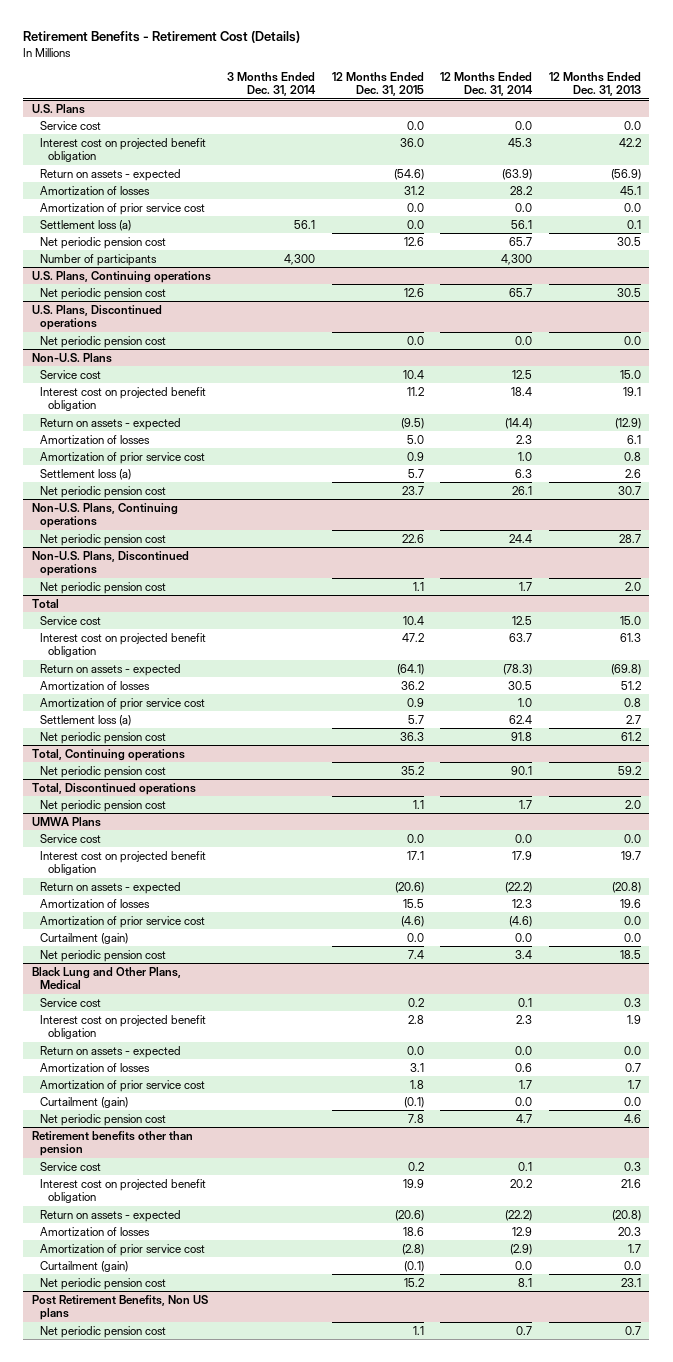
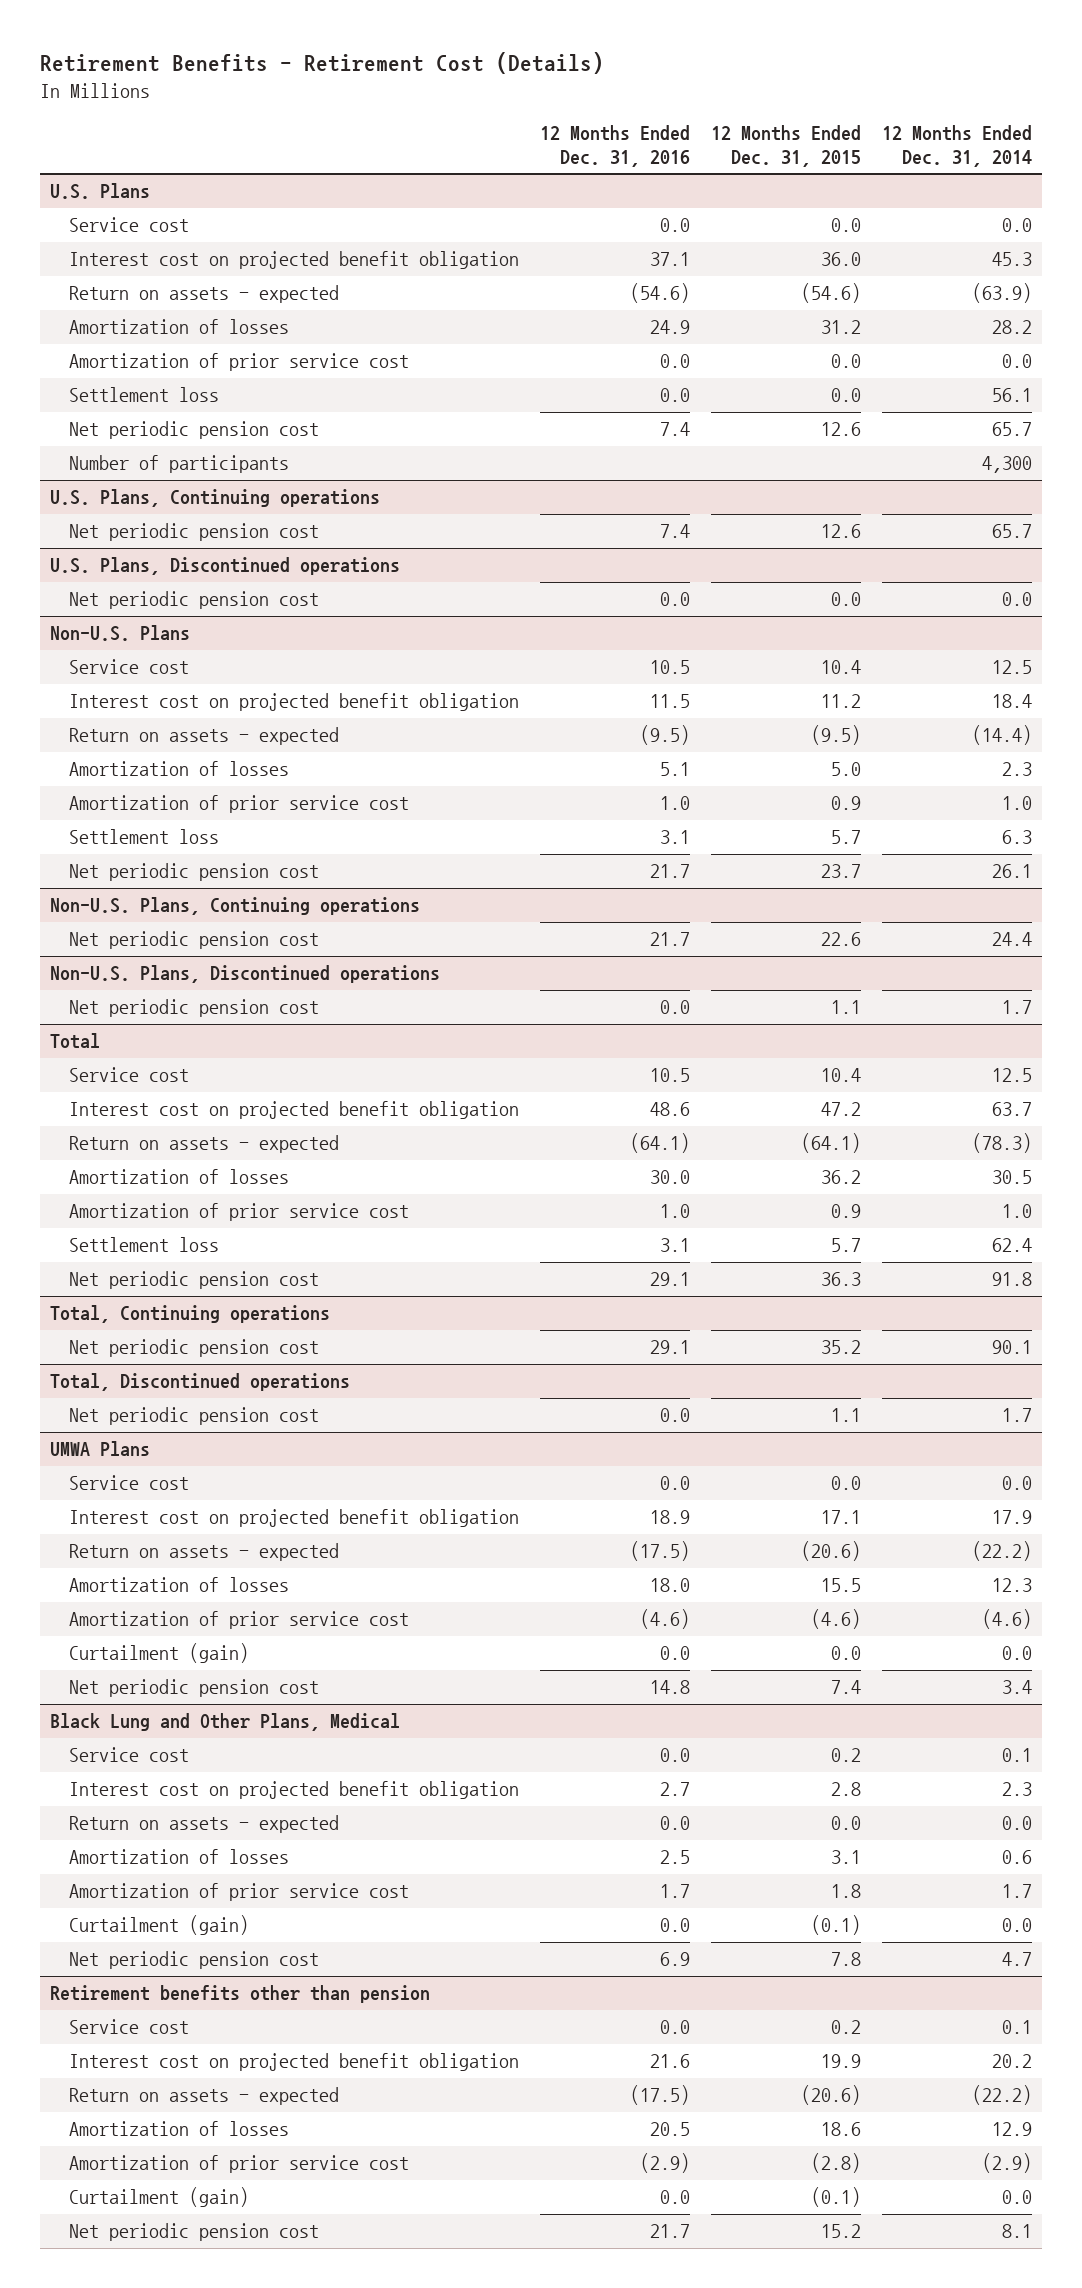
- | 3 Months Ended Dec. 31, 2014 | 12 Months Ended Dec. 31, 2015 | 12 Months Ended Dec. 31, 2014 | 12 Months Ended Dec. 31, 2013
+ | 12 Months Ended Dec. 31, 2016 | 12 Months Ended Dec. 31, 2015 | 12 Months Ended Dec. 31, 2014
@ U.S. Plans
- Settlement loss (a) | 56.1 | 0.0 | 56.1 | 0.1
+ Settlement loss | 0.0 | 0.0 | 56.1
@ Non-U.S. Plans
- Settlement loss (a) | | 5.7 | 6.3 | 2.6
+ Settlement loss | 3.1 | 5.7 | 6.3
@ Total
- Settlement loss (a) | | 5.7 | 62.4 | 2.7
+ Settlement loss | 3.1 | 5.7 | 62.4
- Post Retirement Benefits, Non US plans
- Net periodic pension cost | | 1.1 | 0.7 | 0.7

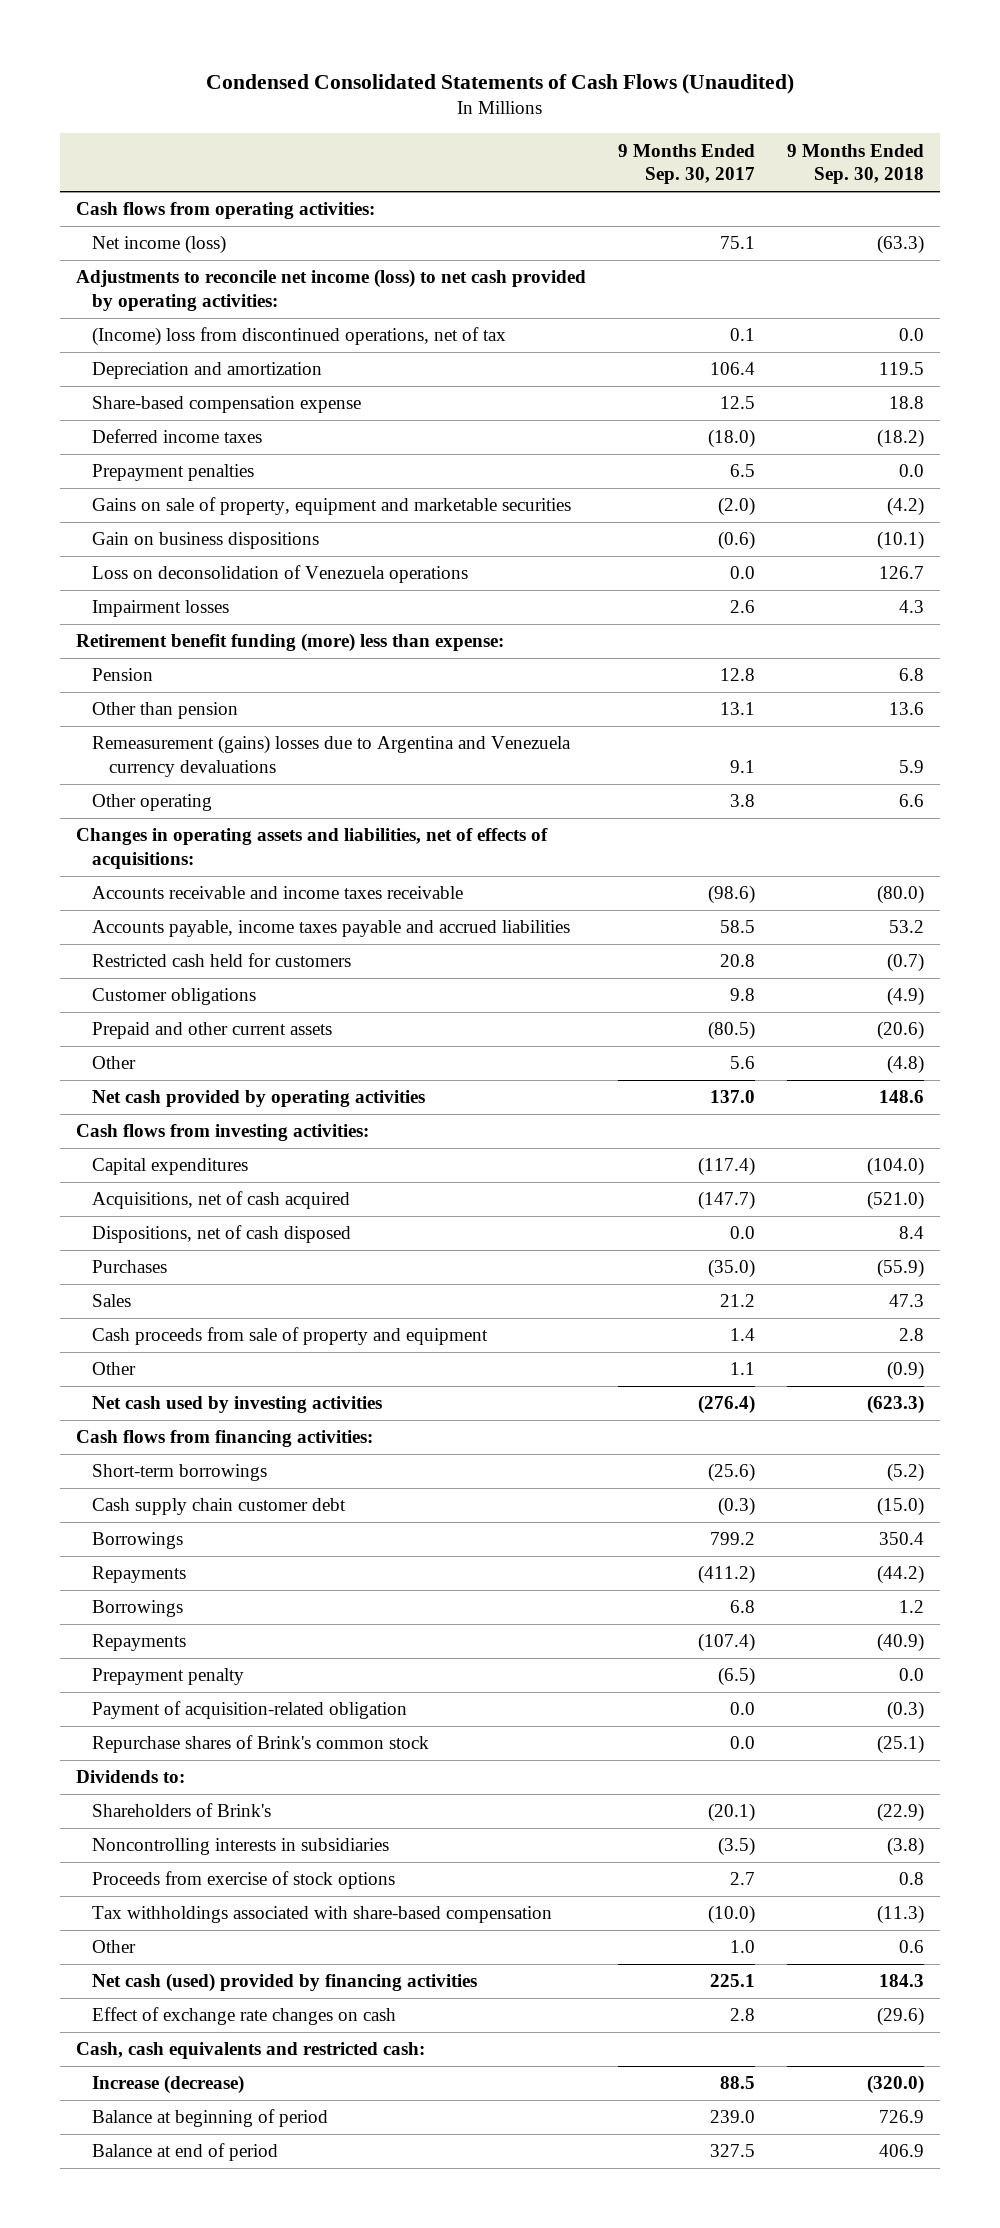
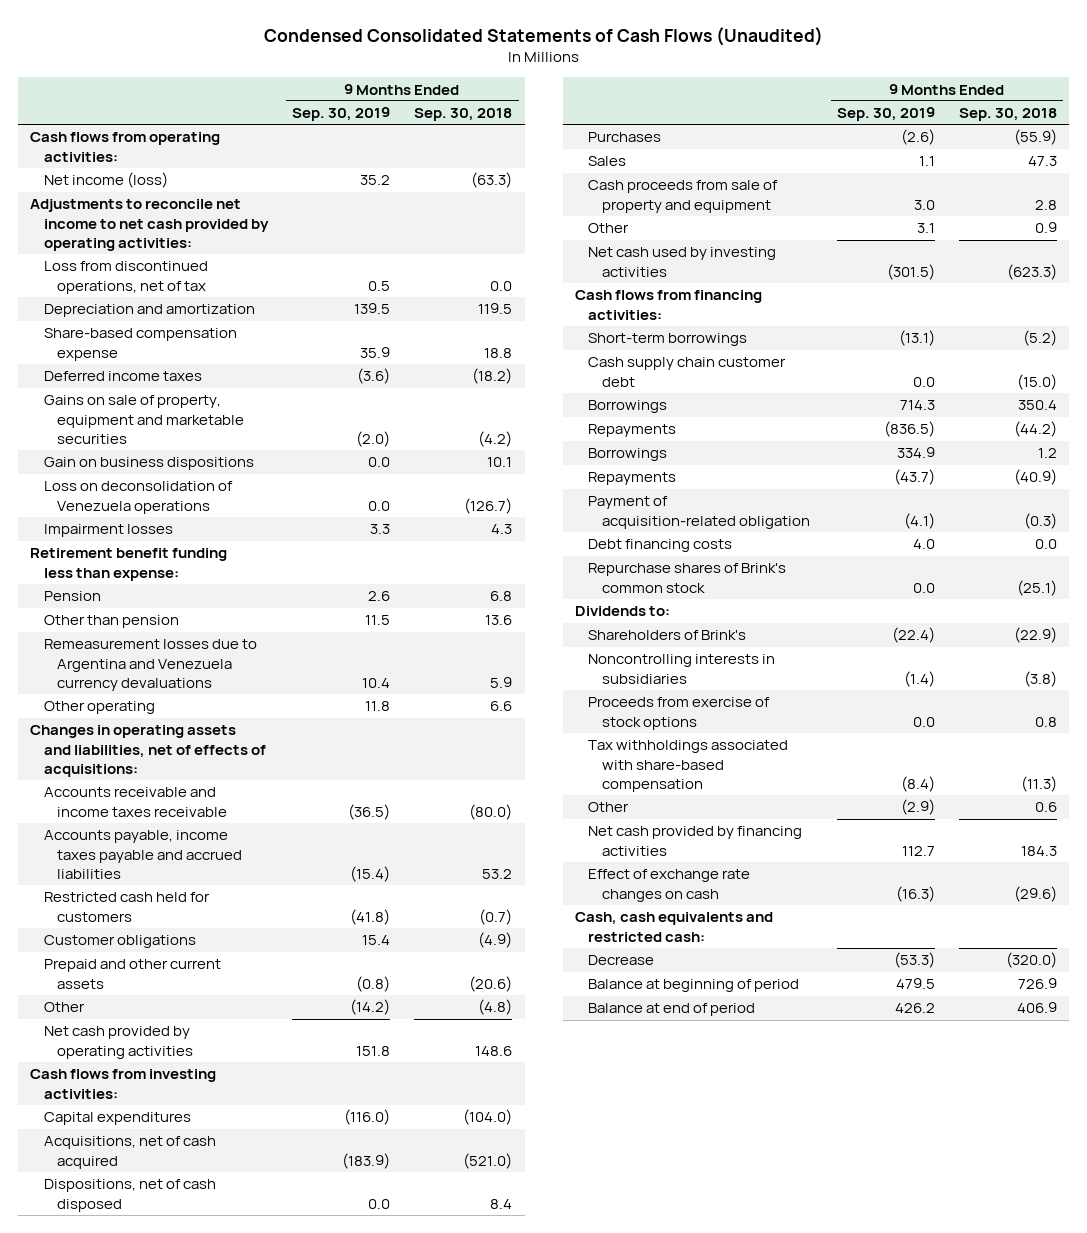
- | 9 Months Ended Sep. 30, 2017 | 9 Months Ended Sep. 30, 2018
+ | 9 Months Ended Sep. 30, 2019 | 9 Months Ended Sep. 30, 2018
- Adjustments to reconcile net income (loss) to net cash provided by operating activities:
- (Income) loss from discontinued operations, net of tax | 0.1 | 0.0
+ Adjustments to reconcile net income to net cash provided by operating activities:
+ Loss from discontinued operations, net of tax | 0.5 | 0.0
- Prepayment penalties | 6.5 | 0.0
- Gain on business dispositions | (0.6) | (10.1)
- Loss on deconsolidation of Venezuela operations | 0.0 | 126.7
+ Gain on business dispositions | 0.0 | 10.1
+ Loss on deconsolidation of Venezuela operations | 0.0 | (126.7)
- Retirement benefit funding (more) less than expense:
+ Retirement benefit funding less than expense:
- Remeasurement (gains) losses due to Argentina and Venezuela currency devaluations | 9.1 | 5.9
+ Remeasurement losses due to Argentina and Venezuela currency devaluations | 10.4 | 5.9
- Other | 1.1 | (0.9)
+ Other | 3.1 | 0.9
- Prepayment penalty | (6.5) | 0.0
+ Debt financing costs | 4.0 | 0.0
- Net cash (used) provided by financing activities | 225.1 | 184.3
+ Net cash provided by financing activities | 112.7 | 184.3
- Increase (decrease) | 88.5 | (320.0)
+ Decrease | (53.3) | (320.0)

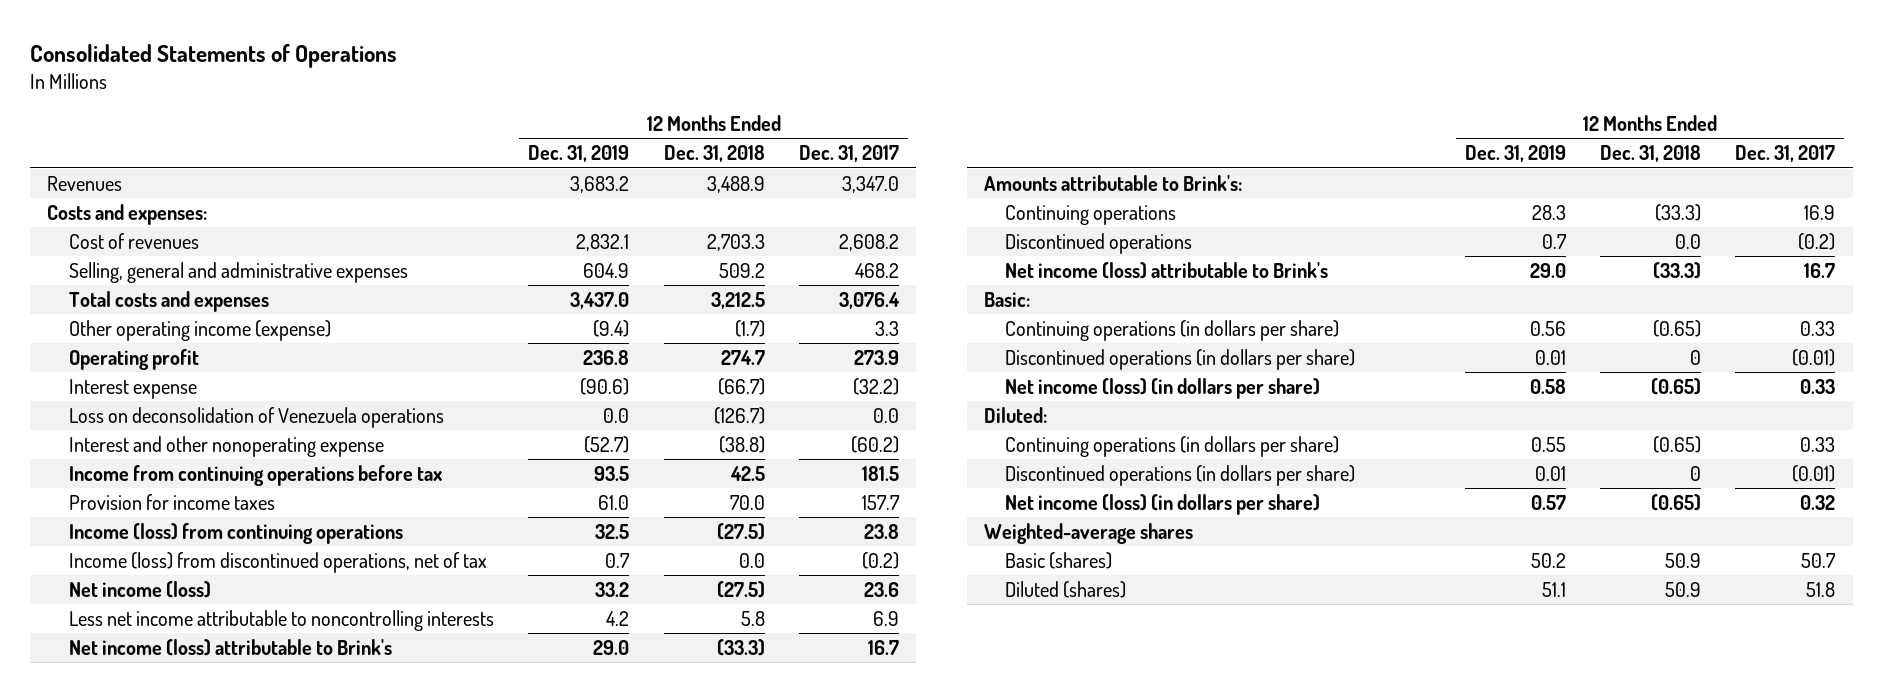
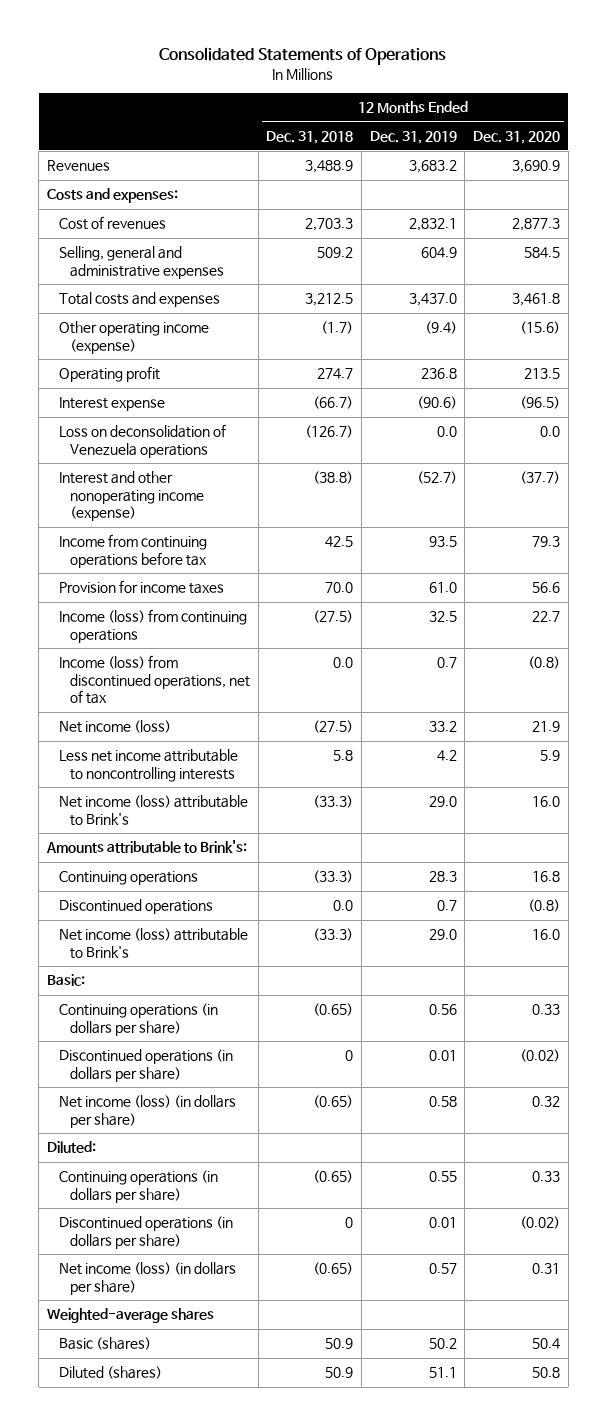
- | 12 Months Ended Dec. 31, 2019 | 12 Months Ended Dec. 31, 2018 | 12 Months Ended Dec. 31, 2017
+ | 12 Months Ended Dec. 31, 2018 | 12 Months Ended Dec. 31, 2019 | 12 Months Ended Dec. 31, 2020
- Interest and other nonoperating expense | (52.7) | (38.8) | (60.2)
+ Interest and other nonoperating income (expense) | (38.8) | (52.7) | (37.7)

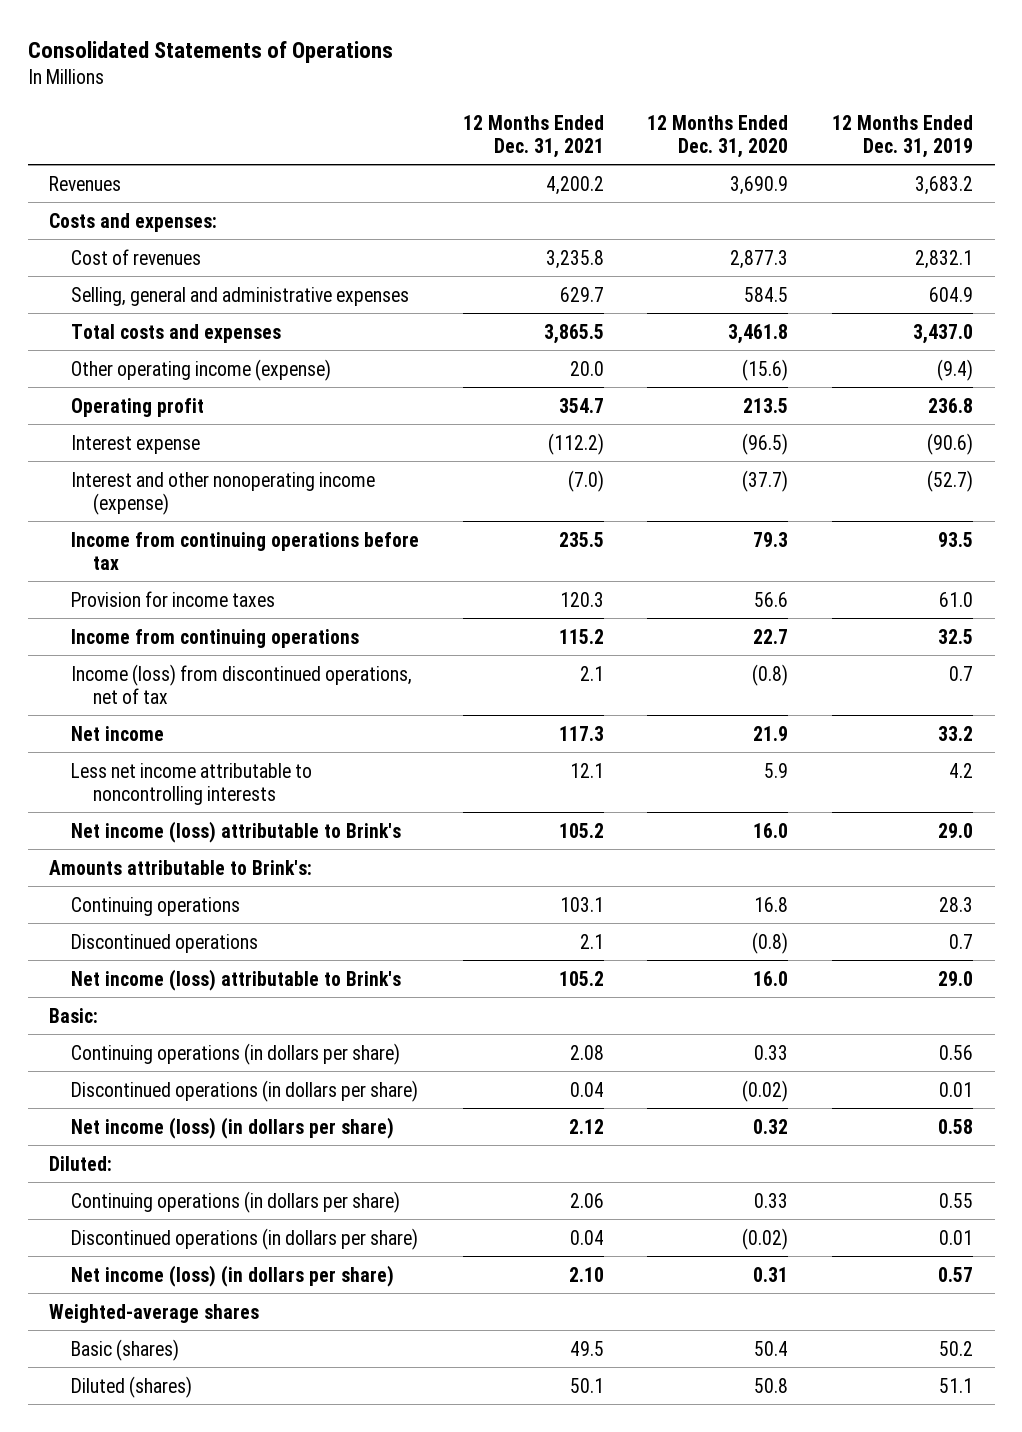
- | 12 Months Ended Dec. 31, 2018 | 12 Months Ended Dec. 31, 2019 | 12 Months Ended Dec. 31, 2020
+ | 12 Months Ended Dec. 31, 2021 | 12 Months Ended Dec. 31, 2020 | 12 Months Ended Dec. 31, 2019
- Loss on deconsolidation of Venezuela operations | (126.7) | 0.0 | 0.0
- Income (loss) from continuing operations | (27.5) | 32.5 | 22.7
+ Income from continuing operations | 115.2 | 22.7 | 32.5
- Net income (loss) | (27.5) | 33.2 | 21.9
+ Net income | 117.3 | 21.9 | 33.2

